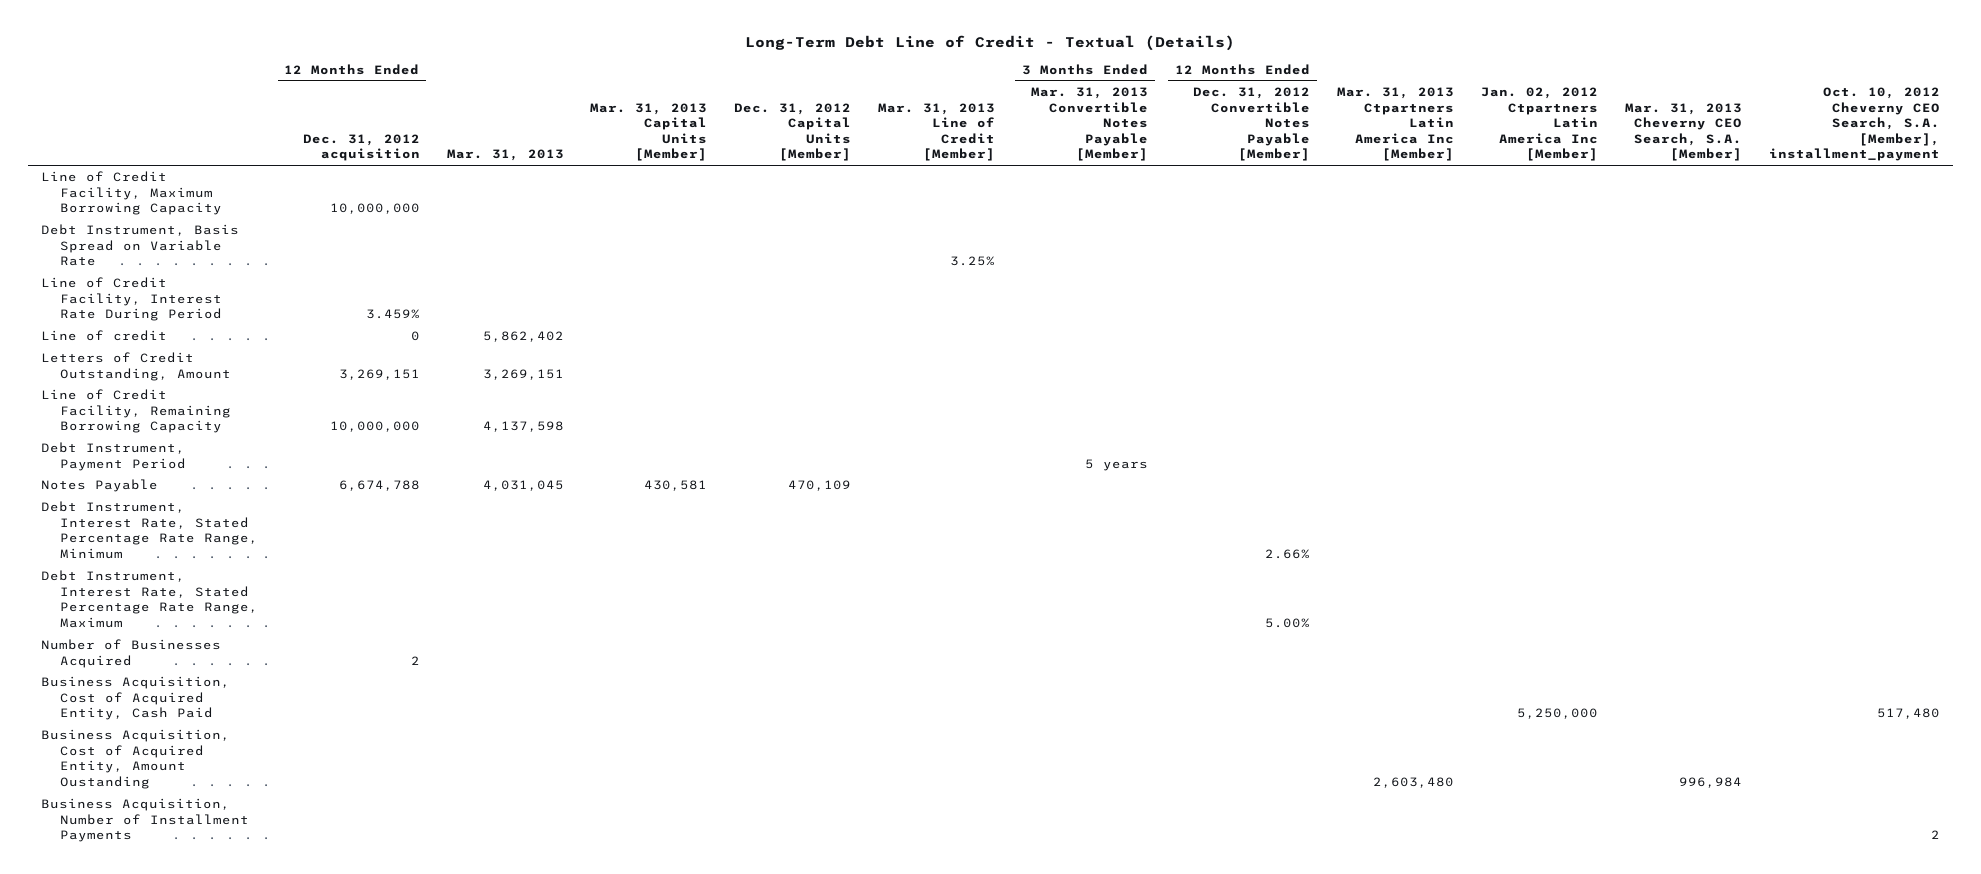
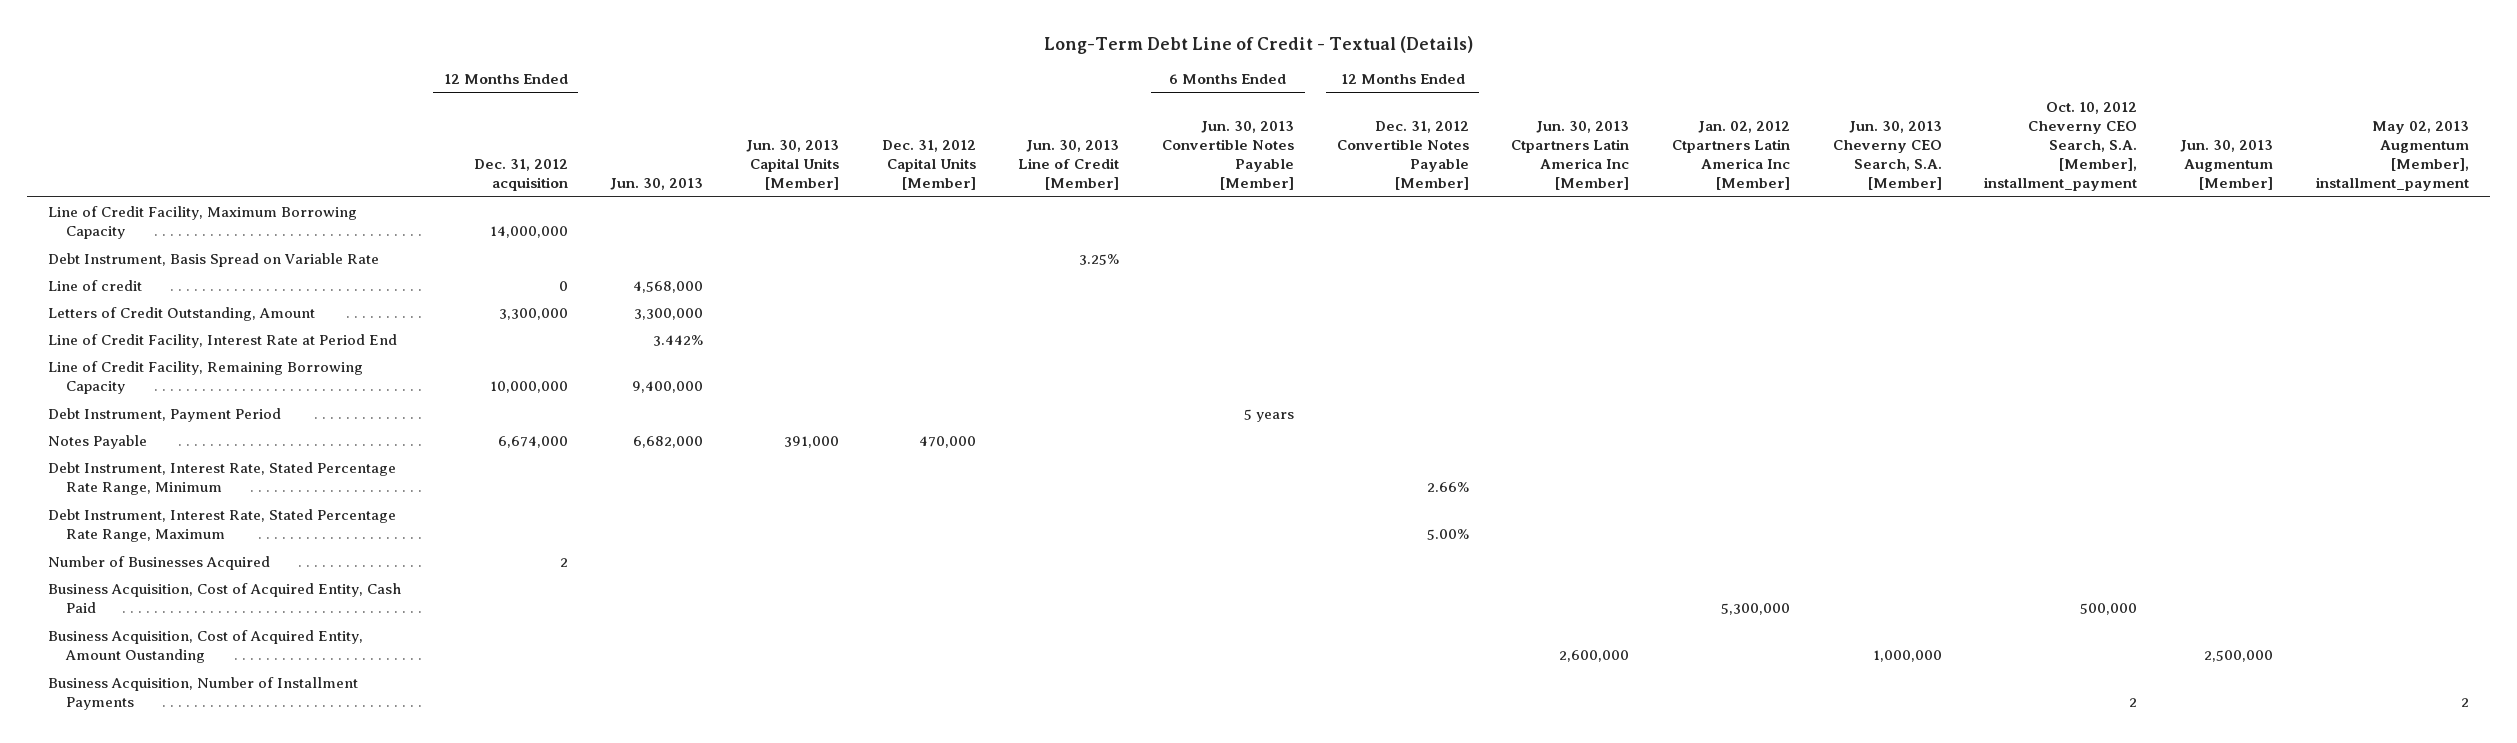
- | 12 Months Ended Dec. 31, 2012 acquisition | Mar. 31, 2013 | Mar. 31, 2013 Capital Units [Member] | Dec. 31, 2012 Capital Units [Member] | Mar. 31, 2013 Line of Credit [Member] | 3 Months Ended Mar. 31, 2013 Convertible Notes Payable [Member] | 12 Months Ended Dec. 31, 2012 Convertible Notes Payable [Member] | Mar. 31, 2013 Ctpartners Latin America Inc [Member] | Jan. 02, 2012 Ctpartners Latin America Inc [Member] | Mar. 31, 2013 Cheverny CEO Search, S.A. [Member] | Oct. 10, 2012 Cheverny CEO Search, S.A. [Member], installment_payment
+ | 12 Months Ended Dec. 31, 2012 acquisition | Jun. 30, 2013 | Jun. 30, 2013 Capital Units [Member] | Dec. 31, 2012 Capital Units [Member] | Jun. 30, 2013 Line of Credit [Member] | 6 Months Ended Jun. 30, 2013 Convertible Notes Payable [Member] | 12 Months Ended Dec. 31, 2012 Convertible Notes Payable [Member] | Jun. 30, 2013 Ctpartners Latin America Inc [Member] | Jan. 02, 2012 Ctpartners Latin America Inc [Member] | Jun. 30, 2013 Cheverny CEO Search, S.A. [Member] | Oct. 10, 2012 Cheverny CEO Search, S.A. [Member], installment_payment | Jun. 30, 2013 Augmentum [Member] | May 02, 2013 Augmentum [Member], installment_payment
- Line of Credit Facility, Maximum Borrowing Capacity | 10,000,000 | | | | | | | | | |
+ Line of Credit Facility, Maximum Borrowing Capacity | 14,000,000 | | | | | | | | | | | |
- Line of Credit Facility, Interest Rate During Period | 3.459% | | | | | | | | | |
- Letters of Credit Outstanding, Amount | 3,269,151 | 3,269,151 | | | | | | | | |
+ Letters of Credit Outstanding, Amount | 3,300,000 | 3,300,000 | | | | | | | | | | |
+ Line of Credit Facility, Interest Rate at Period End | | 3.442% | | | | | | | | | | |
- Notes Payable | 6,674,788 | 4,031,045 | 430,581 | 470,109 | | | | | | |
+ Notes Payable | 6,674,000 | 6,682,000 | 391,000 | 470,000 | | | | | | | | |
- Business Acquisition, Cost of Acquired Entity, Cash Paid | | | | | | | | | 5,250,000 | | 517,480
+ Business Acquisition, Cost of Acquired Entity, Cash Paid | | | | | | | | | 5,300,000 | | 500,000 | |

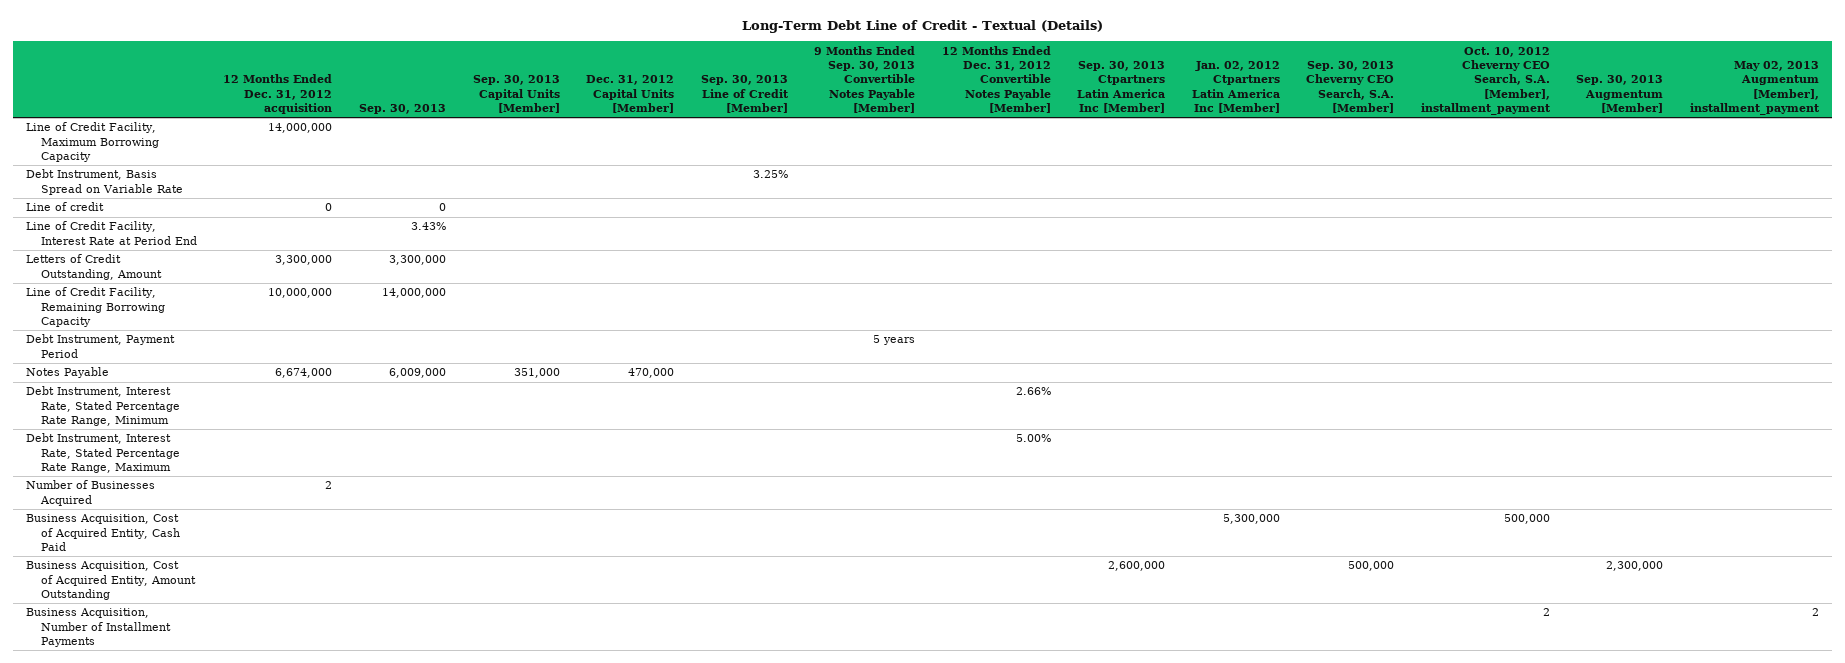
- | 12 Months Ended Dec. 31, 2012 acquisition | Jun. 30, 2013 | Jun. 30, 2013 Capital Units [Member] | Dec. 31, 2012 Capital Units [Member] | Jun. 30, 2013 Line of Credit [Member] | 6 Months Ended Jun. 30, 2013 Convertible Notes Payable [Member] | 12 Months Ended Dec. 31, 2012 Convertible Notes Payable [Member] | Jun. 30, 2013 Ctpartners Latin America Inc [Member] | Jan. 02, 2012 Ctpartners Latin America Inc [Member] | Jun. 30, 2013 Cheverny CEO Search, S.A. [Member] | Oct. 10, 2012 Cheverny CEO Search, S.A. [Member], installment_payment | Jun. 30, 2013 Augmentum [Member] | May 02, 2013 Augmentum [Member], installment_payment
+ | 12 Months Ended Dec. 31, 2012 acquisition | Sep. 30, 2013 | Sep. 30, 2013 Capital Units [Member] | Dec. 31, 2012 Capital Units [Member] | Sep. 30, 2013 Line of Credit [Member] | 9 Months Ended Sep. 30, 2013 Convertible Notes Payable [Member] | 12 Months Ended Dec. 31, 2012 Convertible Notes Payable [Member] | Sep. 30, 2013 Ctpartners Latin America Inc [Member] | Jan. 02, 2012 Ctpartners Latin America Inc [Member] | Sep. 30, 2013 Cheverny CEO Search, S.A. [Member] | Oct. 10, 2012 Cheverny CEO Search, S.A. [Member], installment_payment | Sep. 30, 2013 Augmentum [Member] | May 02, 2013 Augmentum [Member], installment_payment
moved down: Letters of Credit Outstanding, Amount | 3,300,000 | 3,300,000 | | | | | | | | | | |
- Business Acquisition, Cost of Acquired Entity, Amount Oustanding | | | | | | | | 2,600,000 | | 1,000,000 | | 2,500,000 |
+ Business Acquisition, Cost of Acquired Entity, Amount Outstanding | | | | | | | | 2,600,000 | | 500,000 | | 2,300,000 |

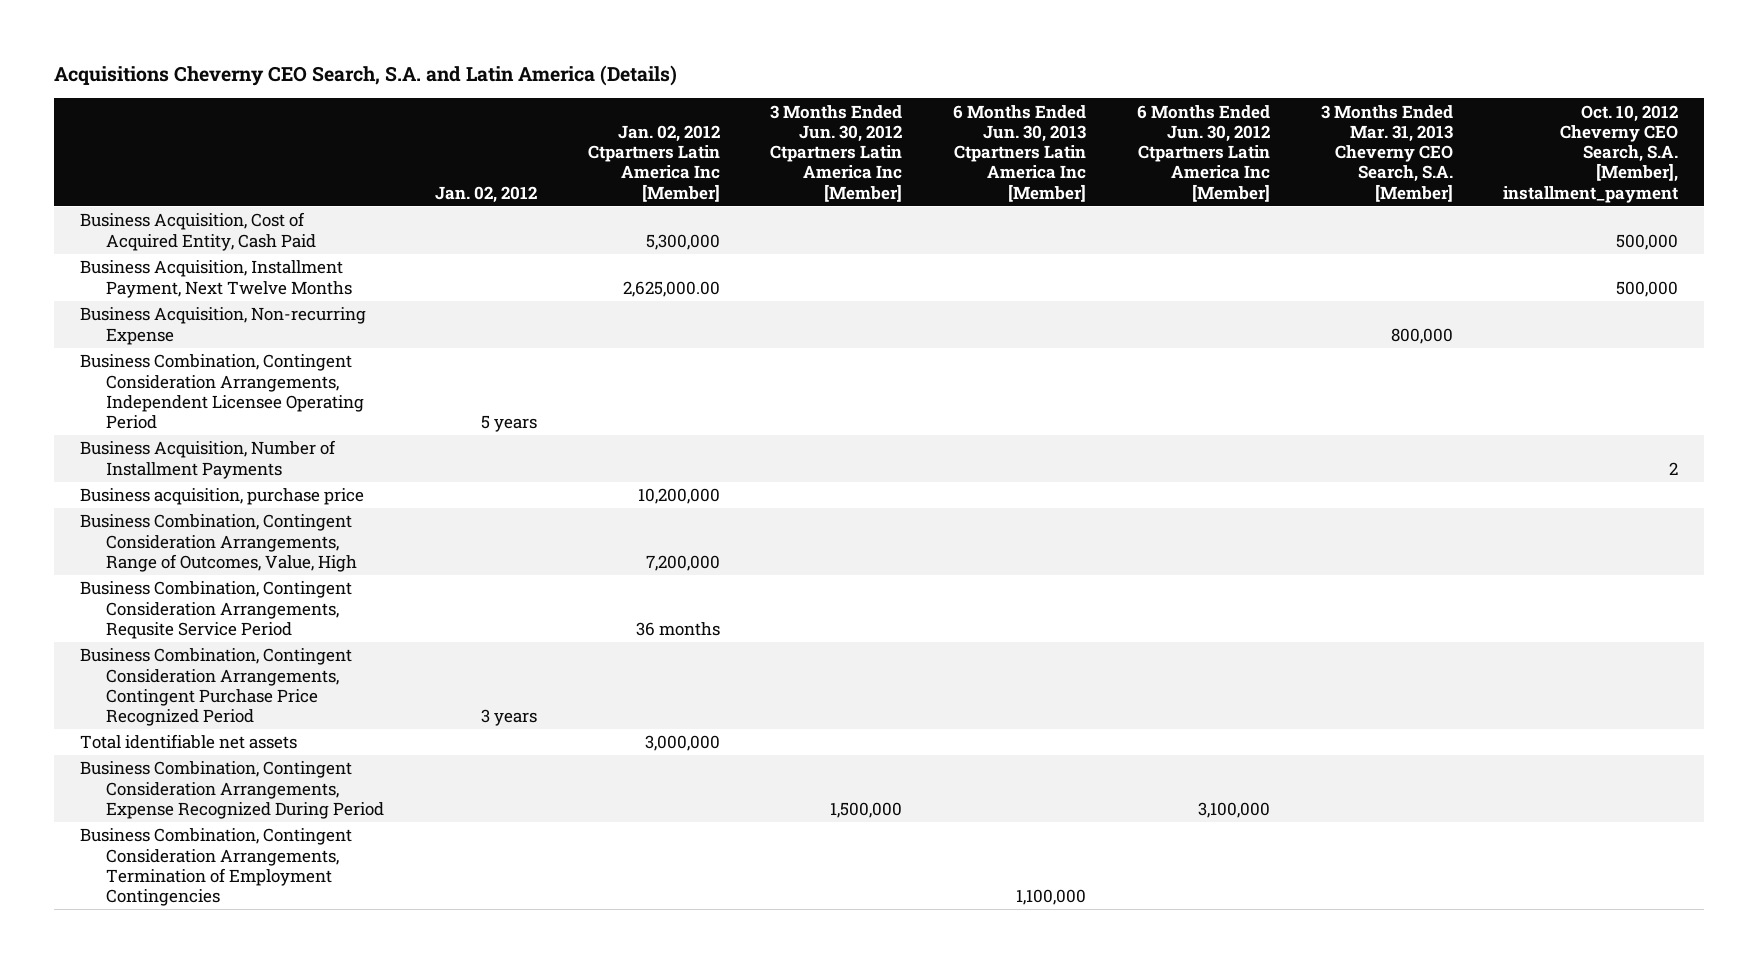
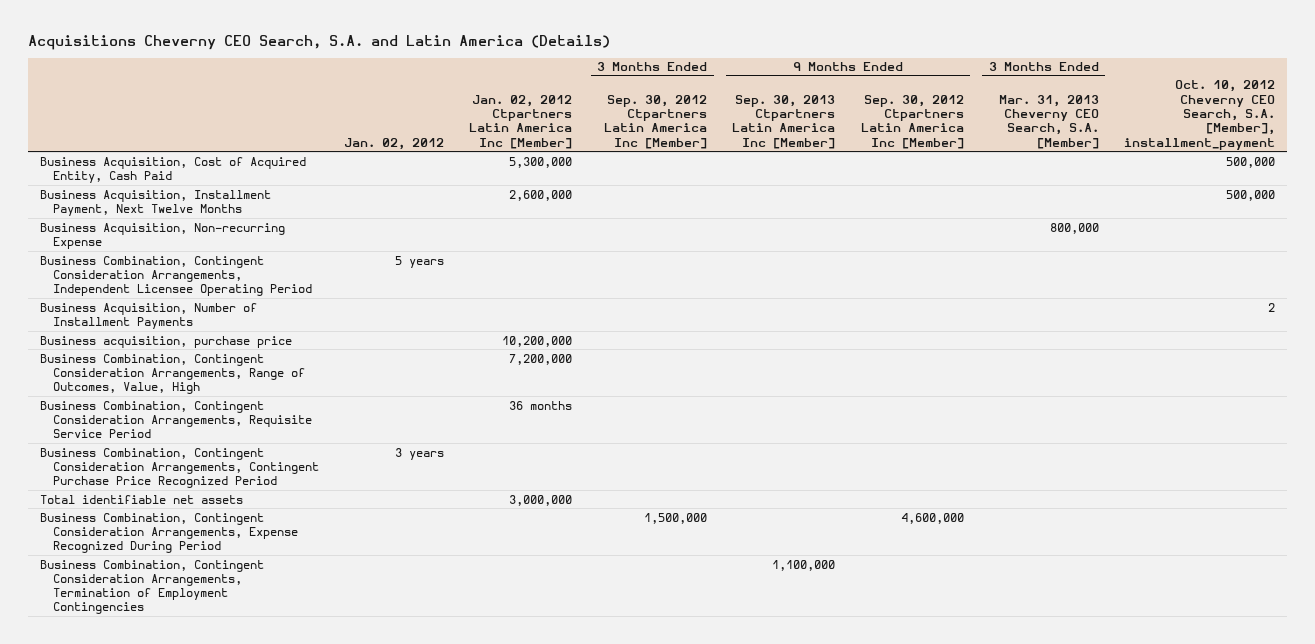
- | Jan. 02, 2012 | Jan. 02, 2012 Ctpartners Latin America Inc [Member] | 3 Months Ended Jun. 30, 2012 Ctpartners Latin America Inc [Member] | 6 Months Ended Jun. 30, 2013 Ctpartners Latin America Inc [Member] | 6 Months Ended Jun. 30, 2012 Ctpartners Latin America Inc [Member] | 3 Months Ended Mar. 31, 2013 Cheverny CEO Search, S.A. [Member] | Oct. 10, 2012 Cheverny CEO Search, S.A. [Member], installment_payment
+ | Jan. 02, 2012 | Jan. 02, 2012 Ctpartners Latin America Inc [Member] | 3 Months Ended Sep. 30, 2012 Ctpartners Latin America Inc [Member] | 9 Months Ended Sep. 30, 2013 Ctpartners Latin America Inc [Member] | 9 Months Ended Sep. 30, 2012 Ctpartners Latin America Inc [Member] | 3 Months Ended Mar. 31, 2013 Cheverny CEO Search, S.A. [Member] | Oct. 10, 2012 Cheverny CEO Search, S.A. [Member], installment_payment
- Business Acquisition, Installment Payment, Next Twelve Months | | 2,625,000.00 | | | | | 500,000
+ Business Acquisition, Installment Payment, Next Twelve Months | | 2,600,000 | | | | | 500,000
- Business Combination, Contingent Consideration Arrangements, Requsite Service Period | | 36 months | | | | |
+ Business Combination, Contingent Consideration Arrangements, Requisite Service Period | | 36 months | | | | |

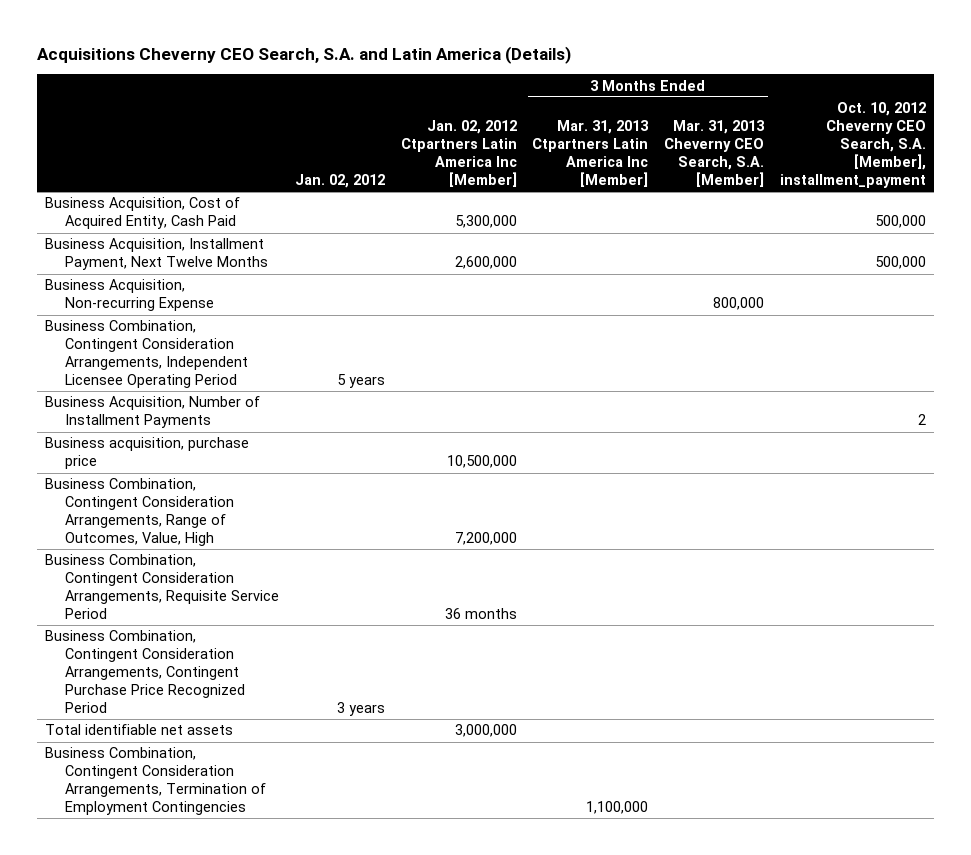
- | Jan. 02, 2012 | Jan. 02, 2012 Ctpartners Latin America Inc [Member] | 3 Months Ended Sep. 30, 2012 Ctpartners Latin America Inc [Member] | 9 Months Ended Sep. 30, 2013 Ctpartners Latin America Inc [Member] | 9 Months Ended Sep. 30, 2012 Ctpartners Latin America Inc [Member] | 3 Months Ended Mar. 31, 2013 Cheverny CEO Search, S.A. [Member] | Oct. 10, 2012 Cheverny CEO Search, S.A. [Member], installment_payment
+ | Jan. 02, 2012 | Jan. 02, 2012 Ctpartners Latin America Inc [Member] | 3 Months Ended Mar. 31, 2013 Ctpartners Latin America Inc [Member] | 3 Months Ended Mar. 31, 2013 Cheverny CEO Search, S.A. [Member] | Oct. 10, 2012 Cheverny CEO Search, S.A. [Member], installment_payment
- Business acquisition, purchase price | | 10,200,000 | | | | |
+ Business acquisition, purchase price | | 10,500,000 | | |
- Business Combination, Contingent Consideration Arrangements, Expense Recognized During Period | | | 1,500,000 | | 4,600,000 | |

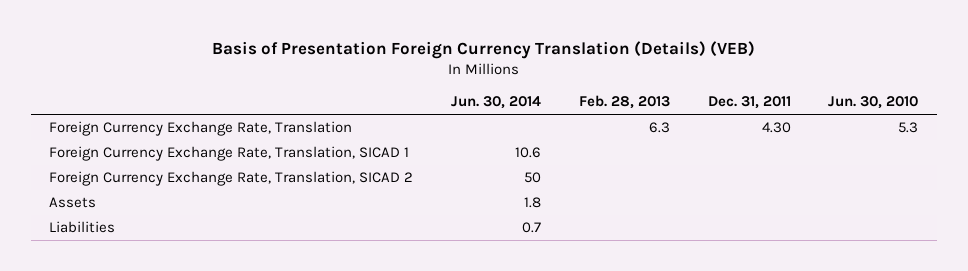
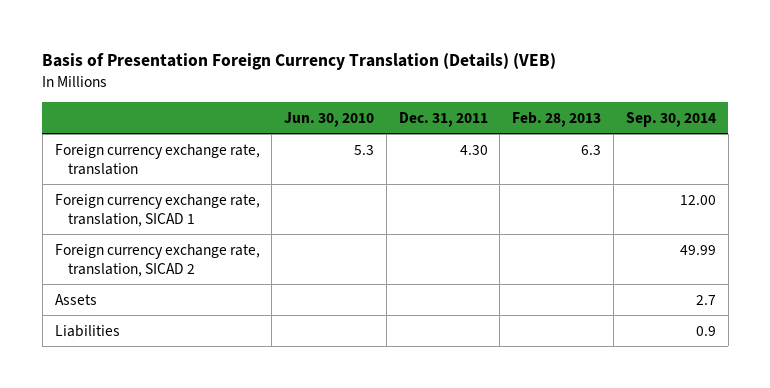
- | Jun. 30, 2014 | Feb. 28, 2013 | Dec. 31, 2011 | Jun. 30, 2010
+ | Jun. 30, 2010 | Dec. 31, 2011 | Feb. 28, 2013 | Sep. 30, 2014
- Foreign Currency Exchange Rate, Translation | | 6.3 | 4.30 | 5.3
- Foreign Currency Exchange Rate, Translation, SICAD 1 | 10.6 | | |
- Foreign Currency Exchange Rate, Translation, SICAD 2 | 50 | | |
+ Foreign currency exchange rate, translation | 5.3 | 4.30 | 6.3 |
+ Foreign currency exchange rate, translation, SICAD 1 | | | | 12.00
+ Foreign currency exchange rate, translation, SICAD 2 | | | | 49.99

